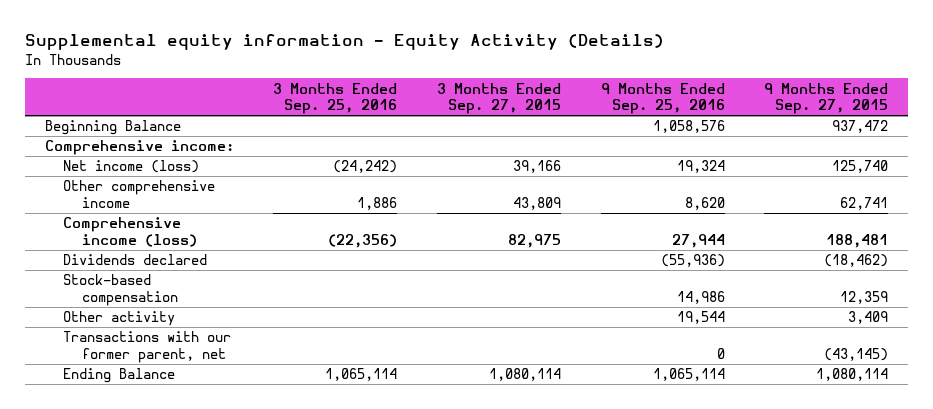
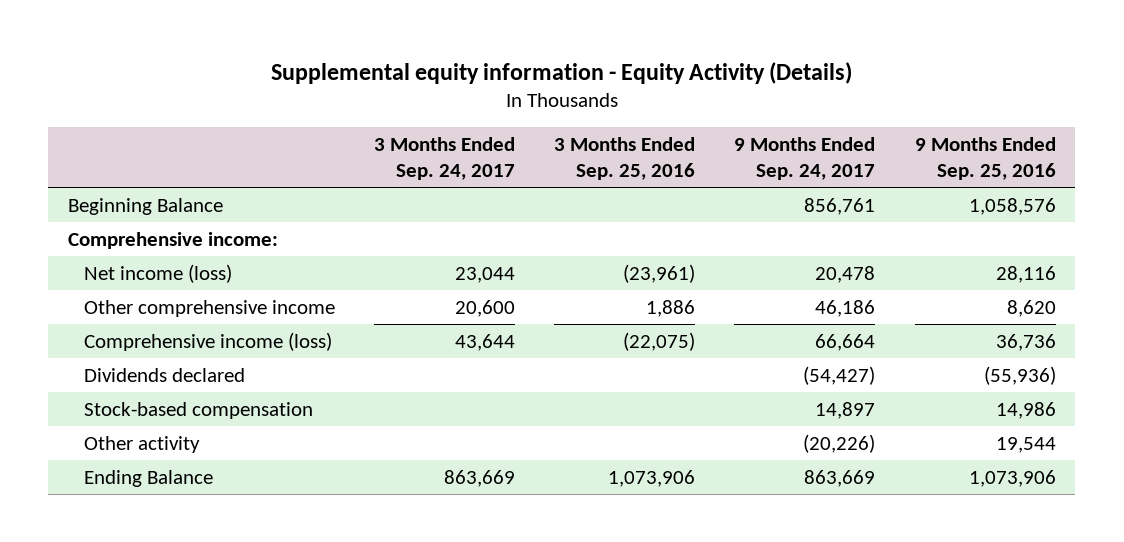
- | 3 Months Ended Sep. 25, 2016 | 3 Months Ended Sep. 27, 2015 | 9 Months Ended Sep. 25, 2016 | 9 Months Ended Sep. 27, 2015
+ | 3 Months Ended Sep. 24, 2017 | 3 Months Ended Sep. 25, 2016 | 9 Months Ended Sep. 24, 2017 | 9 Months Ended Sep. 25, 2016
- Net income (loss) | (24,242) | 39,166 | 19,324 | 125,740
+ Net income (loss) | 23,044 | (23,961) | 20,478 | 28,116
- Comprehensive income (loss) | (22,356) | 82,975 | 27,944 | 188,481
+ Comprehensive income (loss) | 43,644 | (22,075) | 66,664 | 36,736
- Transactions with our former parent, net | | | 0 | (43,145)
- Ending Balance | 1,065,114 | 1,080,114 | 1,065,114 | 1,080,114
+ Ending Balance | 863,669 | 1,073,906 | 863,669 | 1,073,906

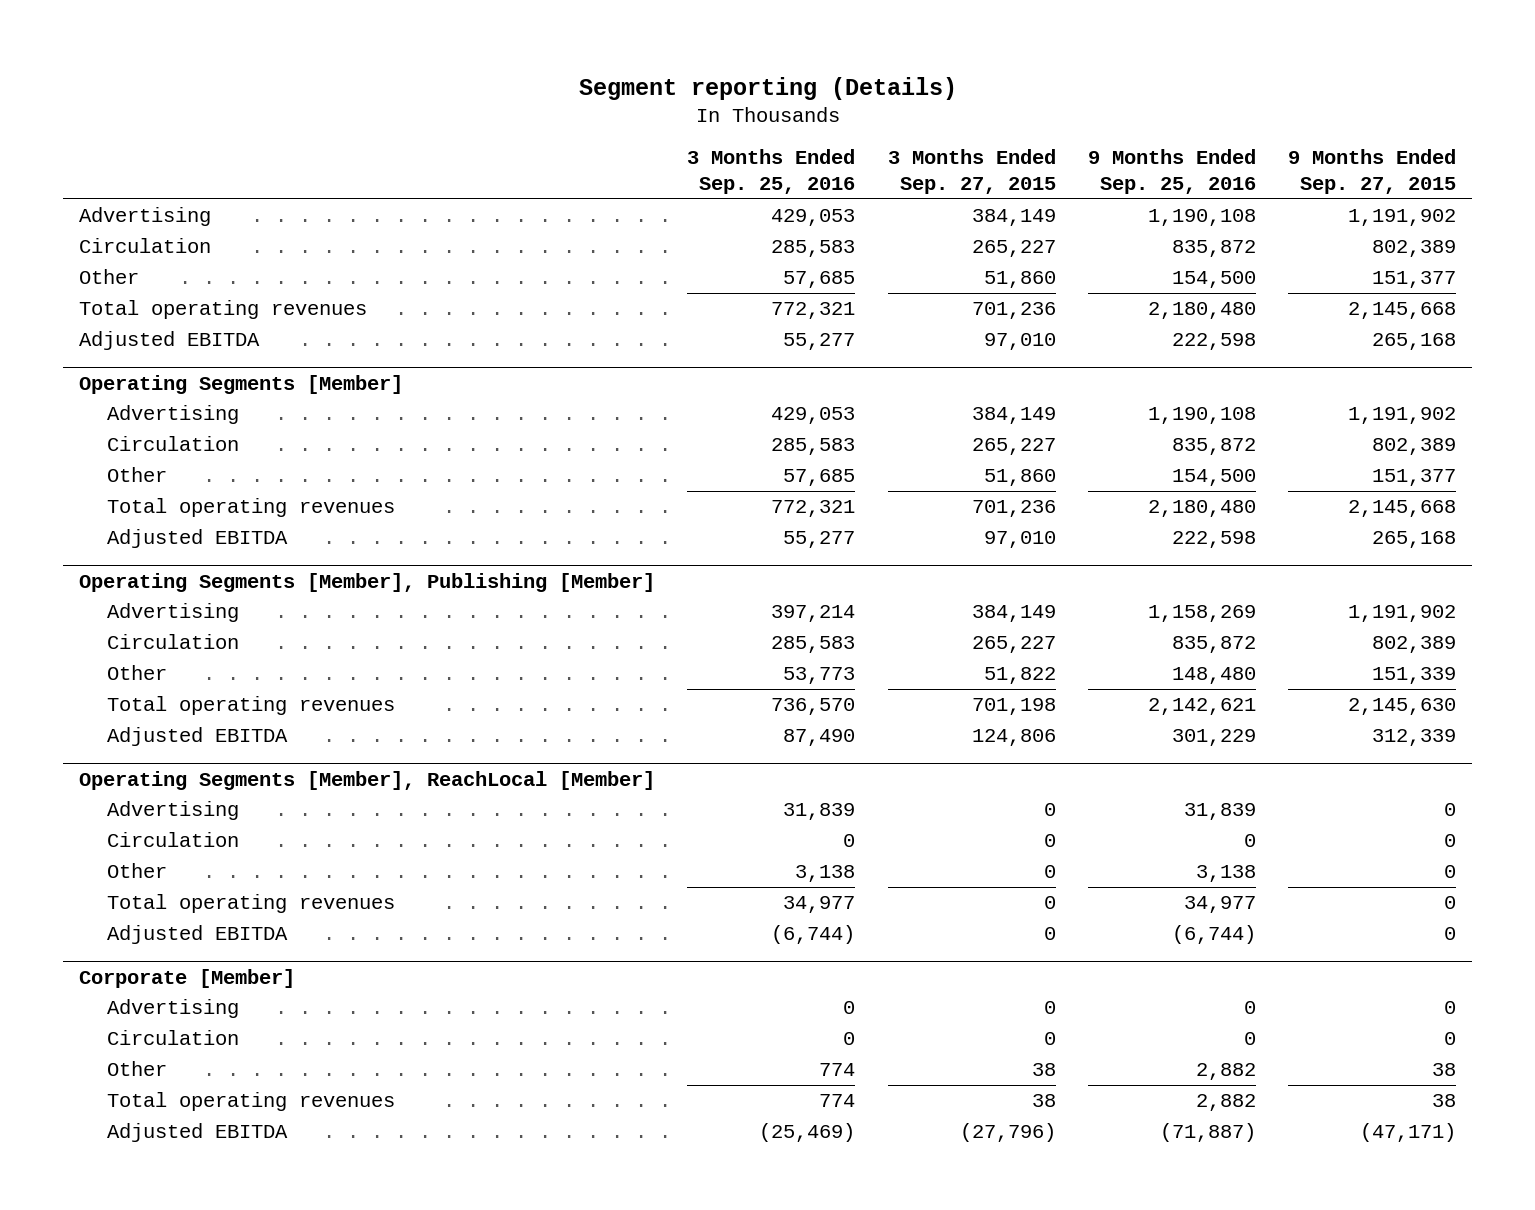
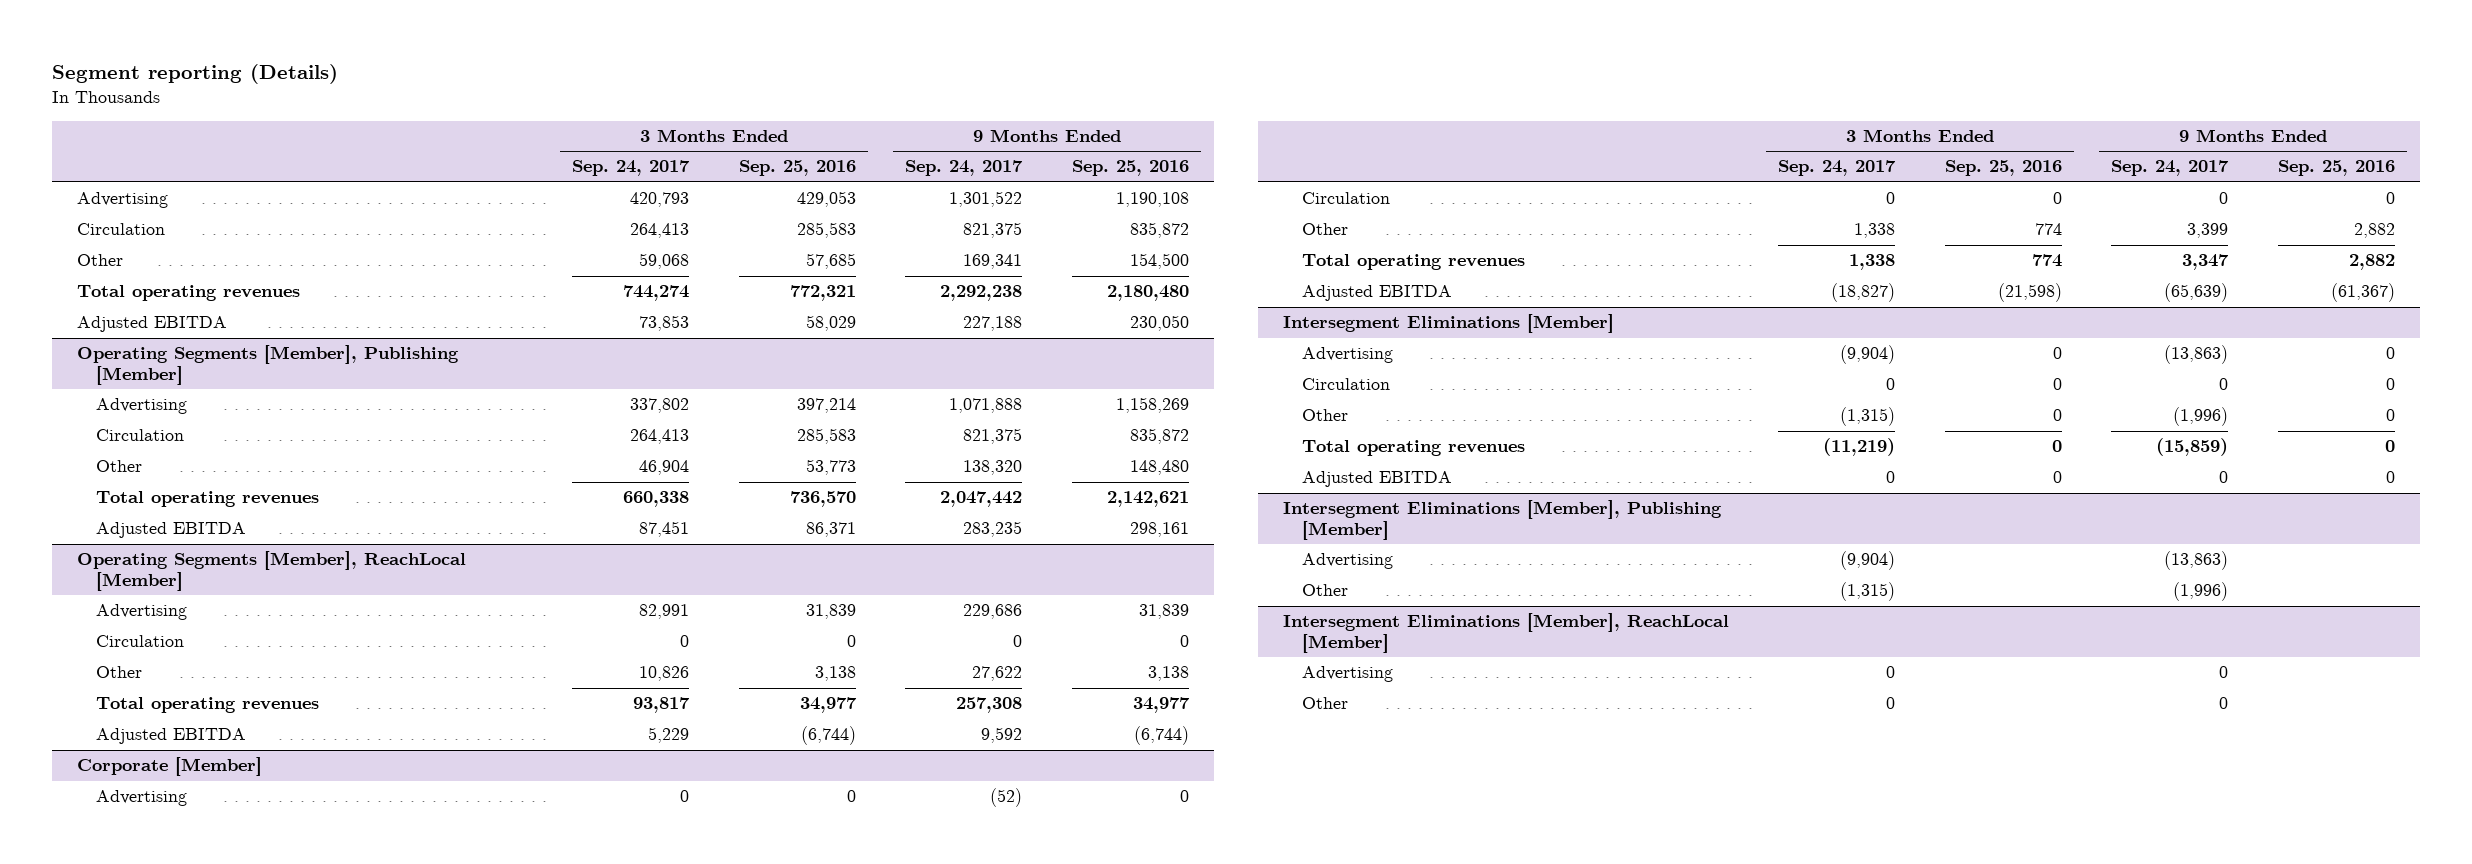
- | 3 Months Ended Sep. 25, 2016 | 3 Months Ended Sep. 27, 2015 | 9 Months Ended Sep. 25, 2016 | 9 Months Ended Sep. 27, 2015
+ | 3 Months Ended Sep. 24, 2017 | 3 Months Ended Sep. 25, 2016 | 9 Months Ended Sep. 24, 2017 | 9 Months Ended Sep. 25, 2016
- Adjusted EBITDA | 55,277 | 97,010 | 222,598 | 265,168
- Operating Segments [Member]
- Advertising | 429,053 | 384,149 | 1,190,108 | 1,191,902
- Circulation | 285,583 | 265,227 | 835,872 | 802,389
- Other | 57,685 | 51,860 | 154,500 | 151,377
- Total operating revenues | 772,321 | 701,236 | 2,180,480 | 2,145,668
- Adjusted EBITDA | 55,277 | 97,010 | 222,598 | 265,168
+ Adjusted EBITDA | 73,853 | 58,029 | 227,188 | 230,050
@ Operating Segments [Member], Publishing [Member]
- Adjusted EBITDA | 87,490 | 124,806 | 301,229 | 312,339
+ Adjusted EBITDA | 87,451 | 86,371 | 283,235 | 298,161
@ Corporate [Member]
- Adjusted EBITDA | (25,469) | (27,796) | (71,887) | (47,171)
+ Adjusted EBITDA | (18,827) | (21,598) | (65,639) | (61,367)
+ Intersegment Eliminations [Member]
+ Advertising | (9,904) | 0 | (13,863) | 0
+ Circulation | 0 | 0 | 0 | 0
+ Other | (1,315) | 0 | (1,996) | 0
+ Total operating revenues | (11,219) | 0 | (15,859) | 0
+ Adjusted EBITDA | 0 | 0 | 0 | 0
+ Intersegment Eliminations [Member], Publishing [Member]
+ Advertising | (9,904) | | (13,863) |
+ Other | (1,315) | | (1,996) |
+ Intersegment Eliminations [Member], ReachLocal [Member]
+ Advertising | 0 | | 0 |
+ Other | 0 | | 0 |

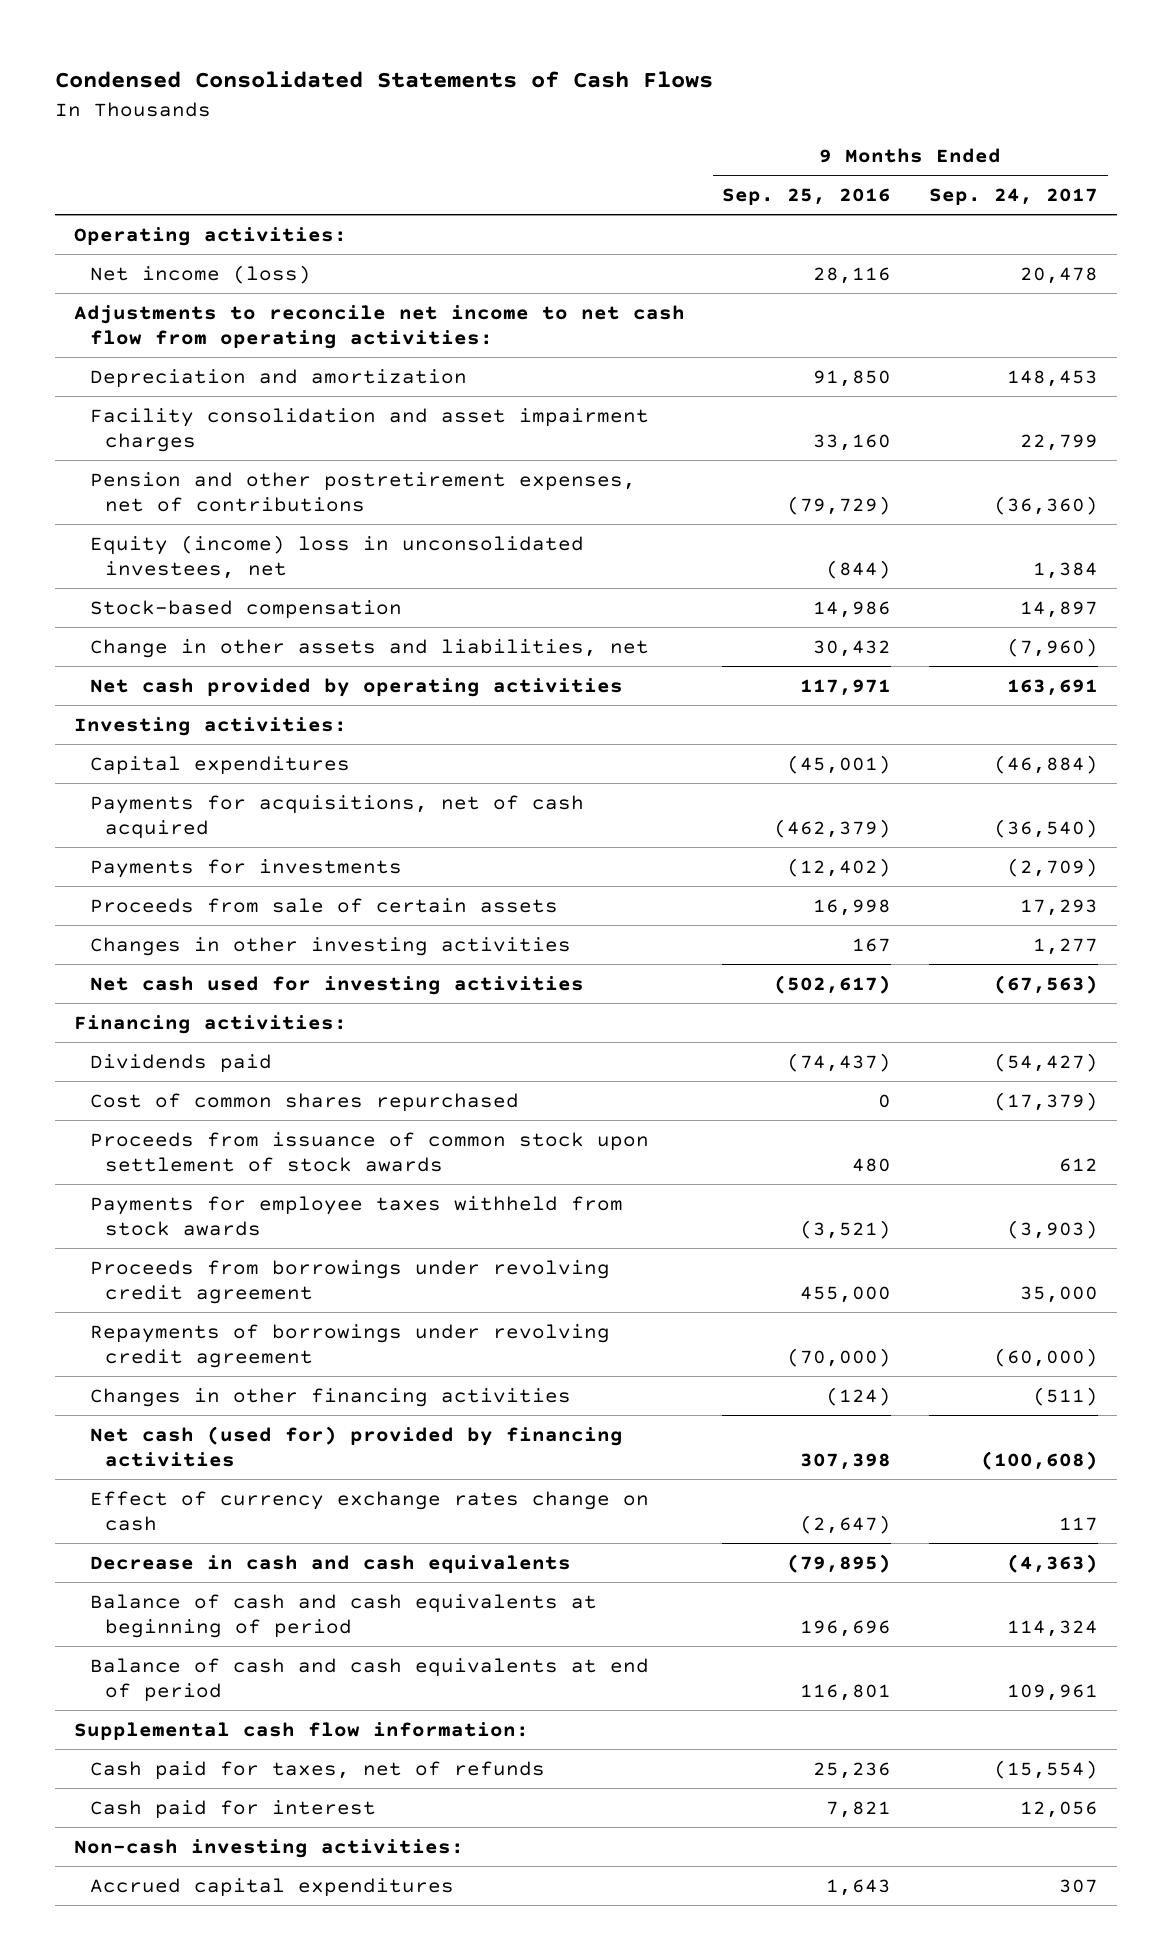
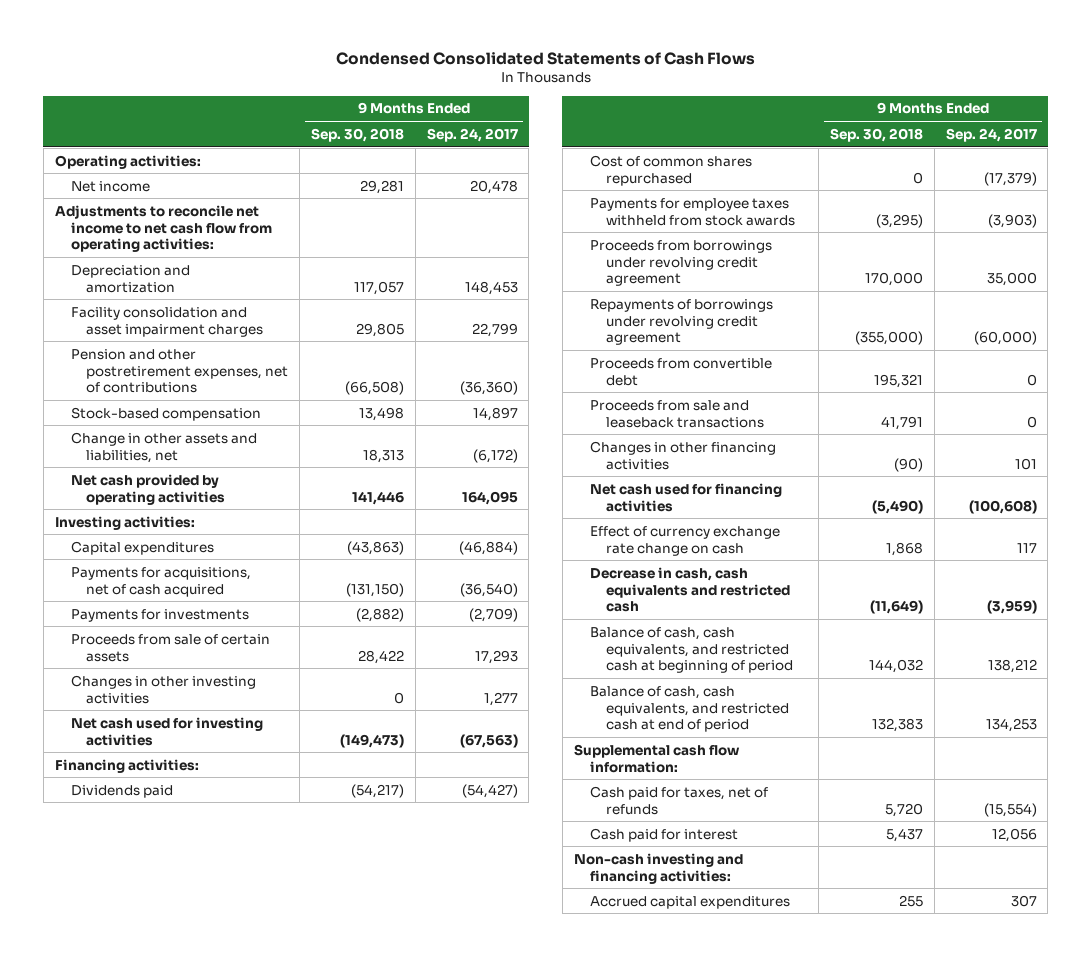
- | 9 Months Ended Sep. 25, 2016 | 9 Months Ended Sep. 24, 2017
+ | 9 Months Ended Sep. 30, 2018 | 9 Months Ended Sep. 24, 2017
- Net income (loss) | 28,116 | 20,478
+ Net income | 29,281 | 20,478
- Equity (income) loss in unconsolidated investees, net | (844) | 1,384
- Change in other assets and liabilities, net | 30,432 | (7,960)
- Net cash provided by operating activities | 117,971 | 163,691
+ Change in other assets and liabilities, net | 18,313 | (6,172)
+ Net cash provided by operating activities | 141,446 | 164,095
- Proceeds from issuance of common stock upon settlement of stock awards | 480 | 612
- Changes in other financing activities | (124) | (511)
- Net cash (used for) provided by financing activities | 307,398 | (100,608)
- Effect of currency exchange rates change on cash | (2,647) | 117
- Decrease in cash and cash equivalents | (79,895) | (4,363)
- Balance of cash and cash equivalents at beginning of period | 196,696 | 114,324
- Balance of cash and cash equivalents at end of period | 116,801 | 109,961
+ Proceeds from convertible debt | 195,321 | 0
+ Proceeds from sale and leaseback transactions | 41,791 | 0
+ Changes in other financing activities | (90) | 101
+ Net cash used for financing activities | (5,490) | (100,608)
+ Effect of currency exchange rate change on cash | 1,868 | 117
+ Decrease in cash, cash equivalents and restricted cash | (11,649) | (3,959)
+ Balance of cash, cash equivalents, and restricted cash at beginning of period | 144,032 | 138,212
+ Balance of cash, cash equivalents, and restricted cash at end of period | 132,383 | 134,253
- Non-cash investing activities:
+ Non-cash investing and financing activities:

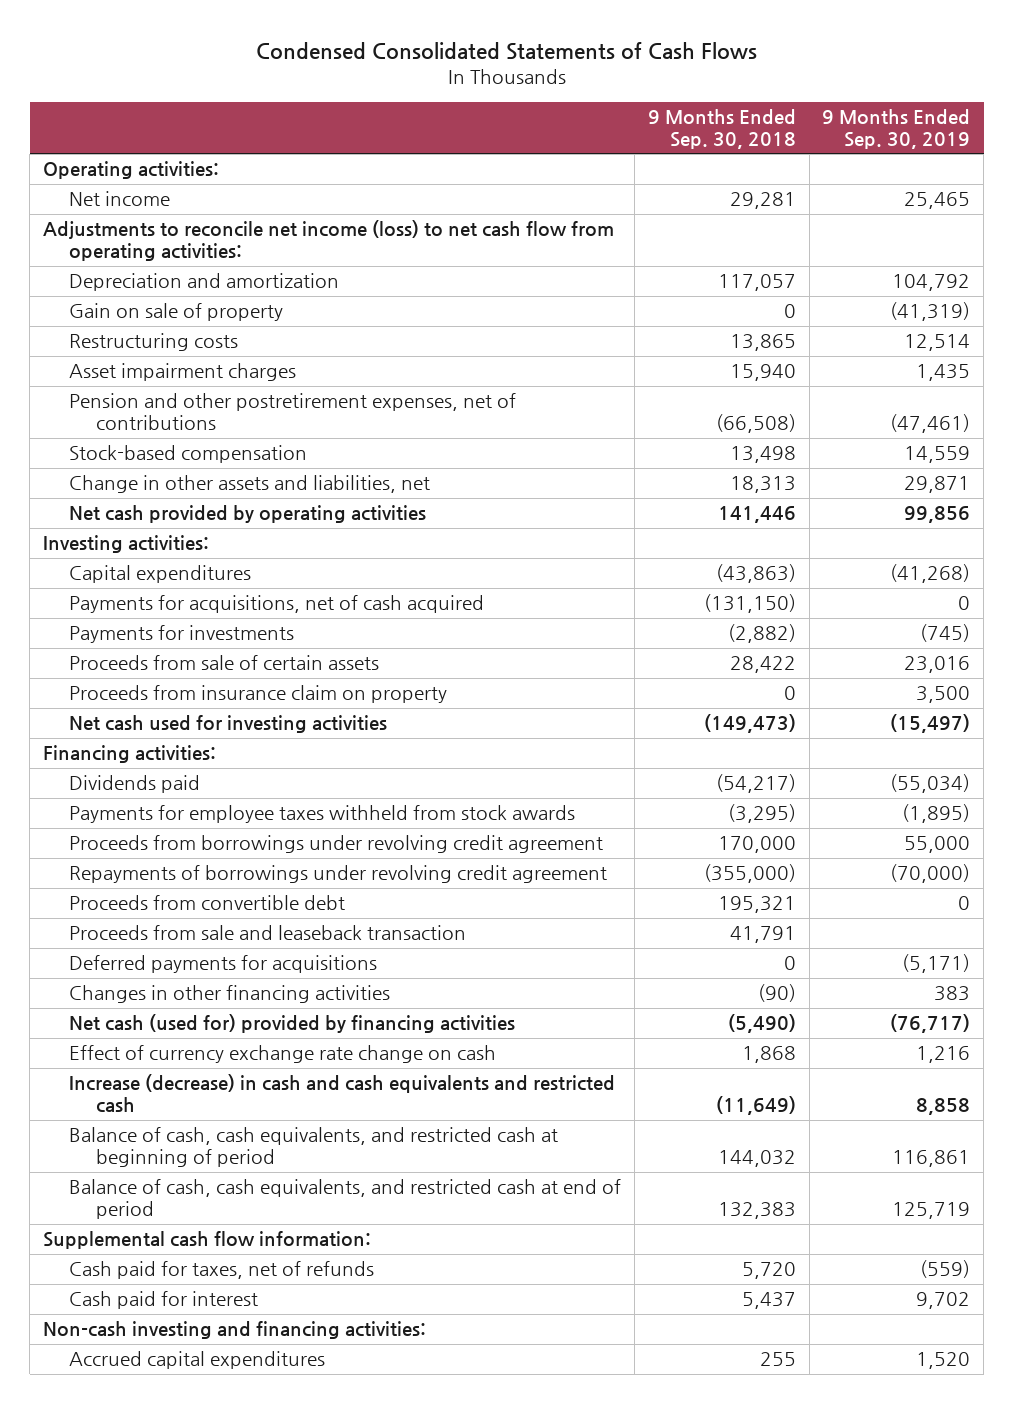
- | 9 Months Ended Sep. 30, 2018 | 9 Months Ended Sep. 24, 2017
+ | 9 Months Ended Sep. 30, 2018 | 9 Months Ended Sep. 30, 2019
- Adjustments to reconcile net income to net cash flow from operating activities:
+ Adjustments to reconcile net income (loss) to net cash flow from operating activities:
- Facility consolidation and asset impairment charges | 29,805 | 22,799
+ Gain on sale of property | 0 | (41,319)
+ Restructuring costs | 13,865 | 12,514
+ Asset impairment charges | 15,940 | 1,435
- Changes in other investing activities | 0 | 1,277
+ Proceeds from insurance claim on property | 0 | 3,500
- Cost of common shares repurchased | 0 | (17,379)
- Proceeds from sale and leaseback transactions | 41,791 | 0
+ Proceeds from sale and leaseback transaction | 41,791 |
+ Deferred payments for acquisitions | 0 | (5,171)
- Net cash used for financing activities | (5,490) | (100,608)
+ Net cash (used for) provided by financing activities | (5,490) | (76,717)
- Decrease in cash, cash equivalents and restricted cash | (11,649) | (3,959)
+ Increase (decrease) in cash and cash equivalents and restricted cash | (11,649) | 8,858

